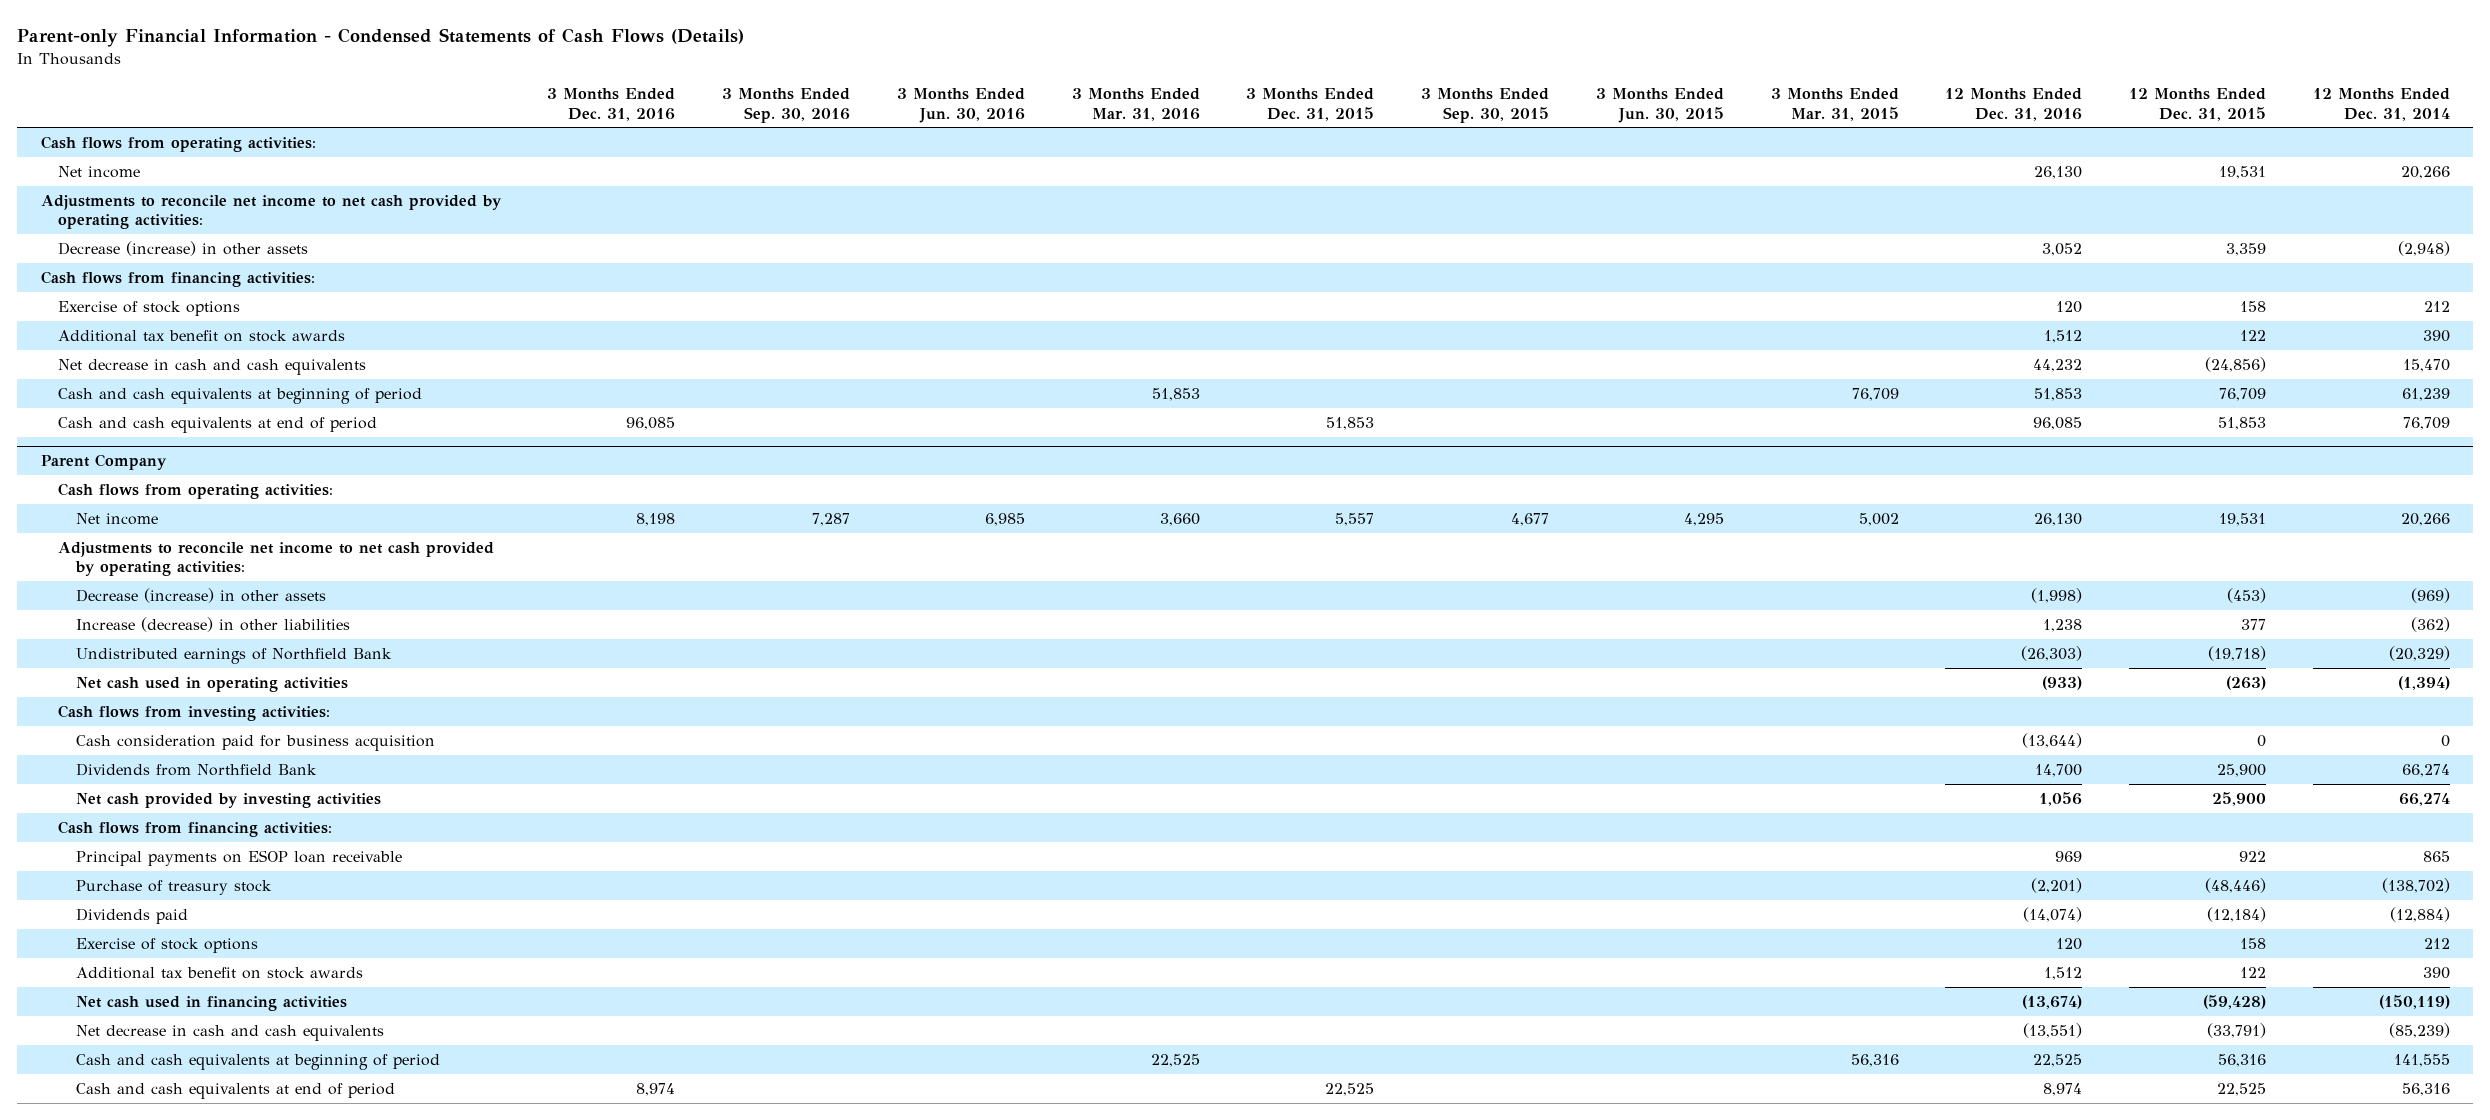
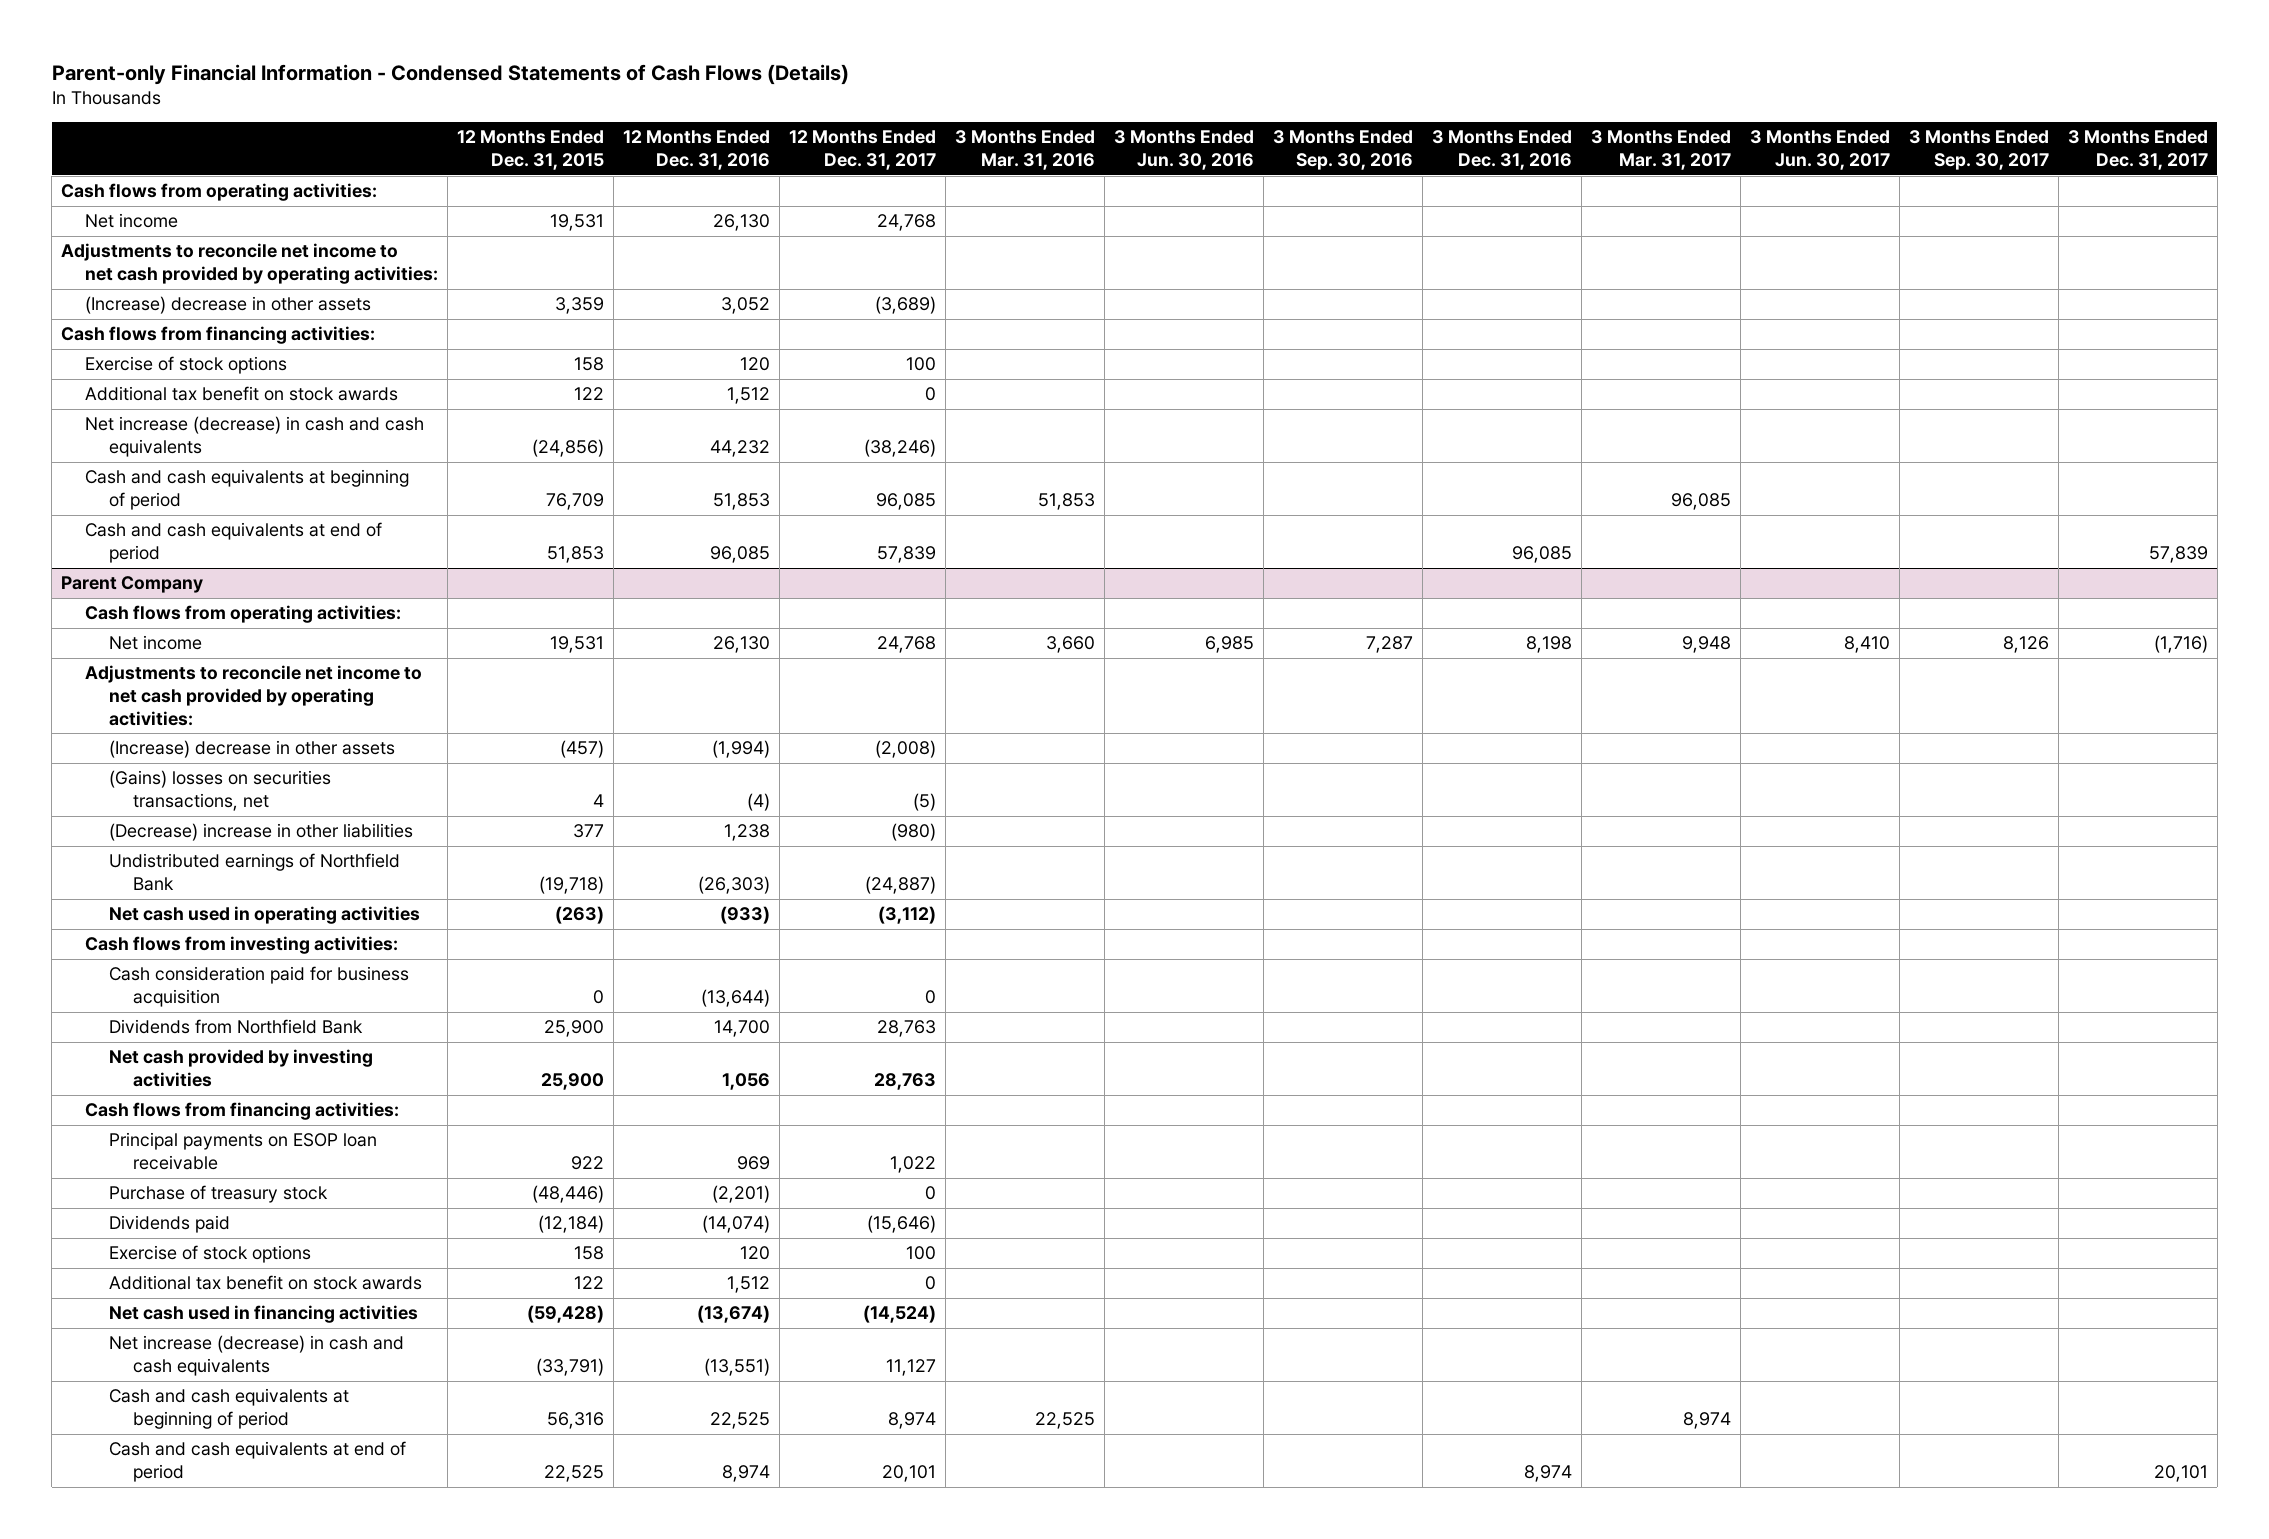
- | 3 Months Ended Dec. 31, 2016 | 3 Months Ended Sep. 30, 2016 | 3 Months Ended Jun. 30, 2016 | 3 Months Ended Mar. 31, 2016 | 3 Months Ended Dec. 31, 2015 | 3 Months Ended Sep. 30, 2015 | 3 Months Ended Jun. 30, 2015 | 3 Months Ended Mar. 31, 2015 | 12 Months Ended Dec. 31, 2016 | 12 Months Ended Dec. 31, 2015 | 12 Months Ended Dec. 31, 2014
+ | 12 Months Ended Dec. 31, 2015 | 12 Months Ended Dec. 31, 2016 | 12 Months Ended Dec. 31, 2017 | 3 Months Ended Mar. 31, 2016 | 3 Months Ended Jun. 30, 2016 | 3 Months Ended Sep. 30, 2016 | 3 Months Ended Dec. 31, 2016 | 3 Months Ended Mar. 31, 2017 | 3 Months Ended Jun. 30, 2017 | 3 Months Ended Sep. 30, 2017 | 3 Months Ended Dec. 31, 2017
- Decrease (increase) in other assets | | | | | | | | | 3,052 | 3,359 | (2,948)
+ (Increase) decrease in other assets | 3,359 | 3,052 | (3,689) | | | | | | | |
- Net decrease in cash and cash equivalents | | | | | | | | | 44,232 | (24,856) | 15,470
+ Net increase (decrease) in cash and cash equivalents | (24,856) | 44,232 | (38,246) | | | | | | | |
@ Parent Company
- Decrease (increase) in other assets | | | | | | | | | (1,998) | (453) | (969)
- Increase (decrease) in other liabilities | | | | | | | | | 1,238 | 377 | (362)
+ (Increase) decrease in other assets | (457) | (1,994) | (2,008) | | | | | | | |
+ (Gains) losses on securities transactions, net | 4 | (4) | (5) | | | | | | | |
+ (Decrease) increase in other liabilities | 377 | 1,238 | (980) | | | | | | | |
- Net decrease in cash and cash equivalents | | | | | | | | | (13,551) | (33,791) | (85,239)
+ Net increase (decrease) in cash and cash equivalents | (33,791) | (13,551) | 11,127 | | | | | | | |

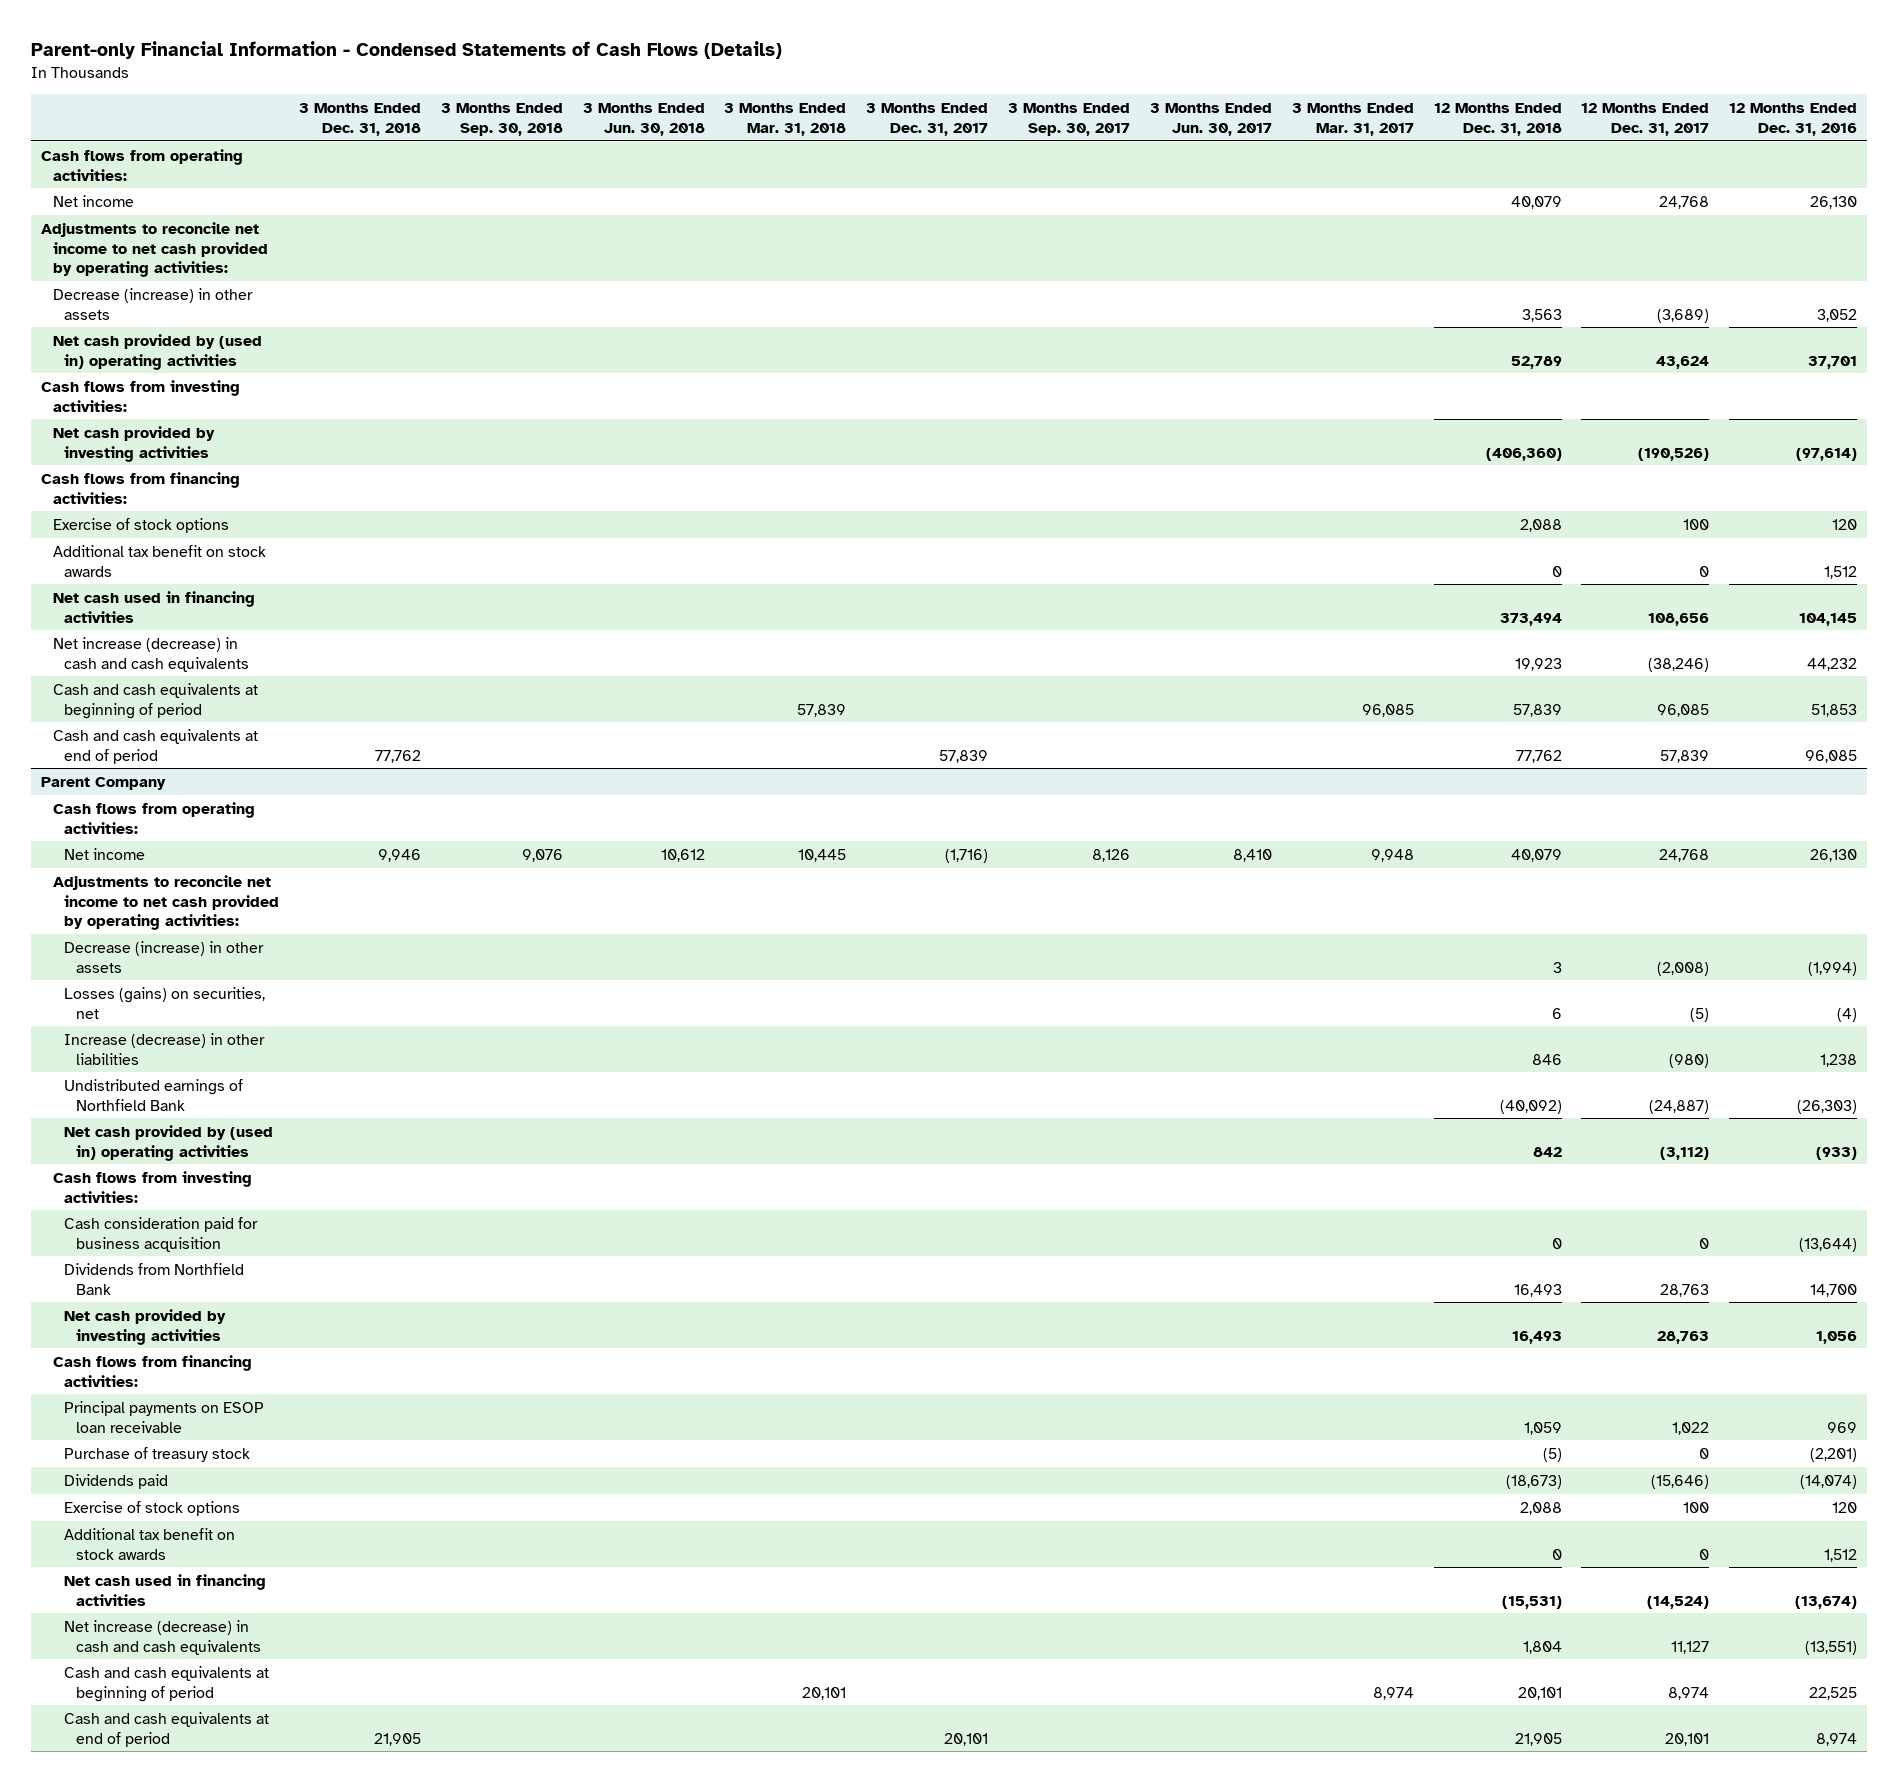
- | 12 Months Ended Dec. 31, 2015 | 12 Months Ended Dec. 31, 2016 | 12 Months Ended Dec. 31, 2017 | 3 Months Ended Mar. 31, 2016 | 3 Months Ended Jun. 30, 2016 | 3 Months Ended Sep. 30, 2016 | 3 Months Ended Dec. 31, 2016 | 3 Months Ended Mar. 31, 2017 | 3 Months Ended Jun. 30, 2017 | 3 Months Ended Sep. 30, 2017 | 3 Months Ended Dec. 31, 2017
+ | 3 Months Ended Dec. 31, 2018 | 3 Months Ended Sep. 30, 2018 | 3 Months Ended Jun. 30, 2018 | 3 Months Ended Mar. 31, 2018 | 3 Months Ended Dec. 31, 2017 | 3 Months Ended Sep. 30, 2017 | 3 Months Ended Jun. 30, 2017 | 3 Months Ended Mar. 31, 2017 | 12 Months Ended Dec. 31, 2018 | 12 Months Ended Dec. 31, 2017 | 12 Months Ended Dec. 31, 2016
- (Increase) decrease in other assets | 3,359 | 3,052 | (3,689) | | | | | | | |
+ Decrease (increase) in other assets | | | | | | | | | 3,563 | (3,689) | 3,052
+ Net cash provided by (used in) operating activities | | | | | | | | | 52,789 | 43,624 | 37,701
+ Cash flows from investing activities:
+ Net cash provided by investing activities | | | | | | | | | (406,360) | (190,526) | (97,614)
+ Net cash used in financing activities | | | | | | | | | 373,494 | 108,656 | 104,145
@ Parent Company
- (Increase) decrease in other assets | (457) | (1,994) | (2,008) | | | | | | | |
- (Gains) losses on securities transactions, net | 4 | (4) | (5) | | | | | | | |
- (Decrease) increase in other liabilities | 377 | 1,238 | (980) | | | | | | | |
+ Decrease (increase) in other assets | | | | | | | | | 3 | (2,008) | (1,994)
+ Losses (gains) on securities, net | | | | | | | | | 6 | (5) | (4)
+ Increase (decrease) in other liabilities | | | | | | | | | 846 | (980) | 1,238
- Net cash used in operating activities | (263) | (933) | (3,112) | | | | | | | |
+ Net cash provided by (used in) operating activities | | | | | | | | | 842 | (3,112) | (933)

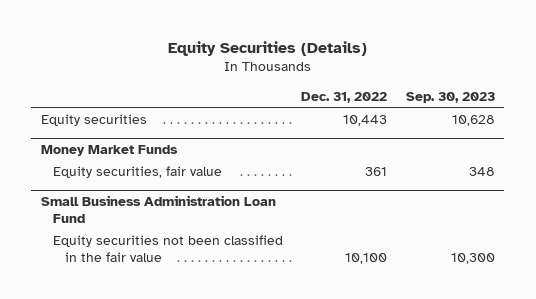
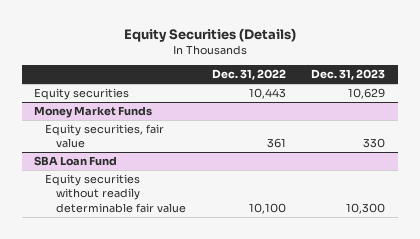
- | Dec. 31, 2022 | Sep. 30, 2023
+ | Dec. 31, 2022 | Dec. 31, 2023
- Small Business Administration Loan Fund
- Equity securities not been classified in the fair value | 10,100 | 10,300
+ SBA Loan Fund
+ Equity securities without readily determinable fair value | 10,100 | 10,300

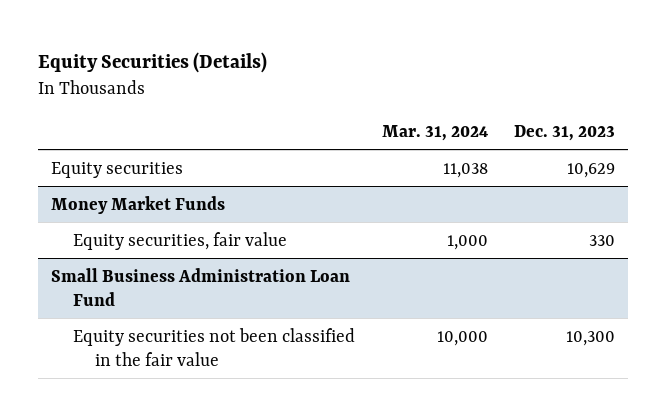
- | Dec. 31, 2022 | Dec. 31, 2023
+ | Mar. 31, 2024 | Dec. 31, 2023
- SBA Loan Fund
- Equity securities without readily determinable fair value | 10,100 | 10,300
+ Small Business Administration Loan Fund
+ Equity securities not been classified in the fair value | 10,000 | 10,300

